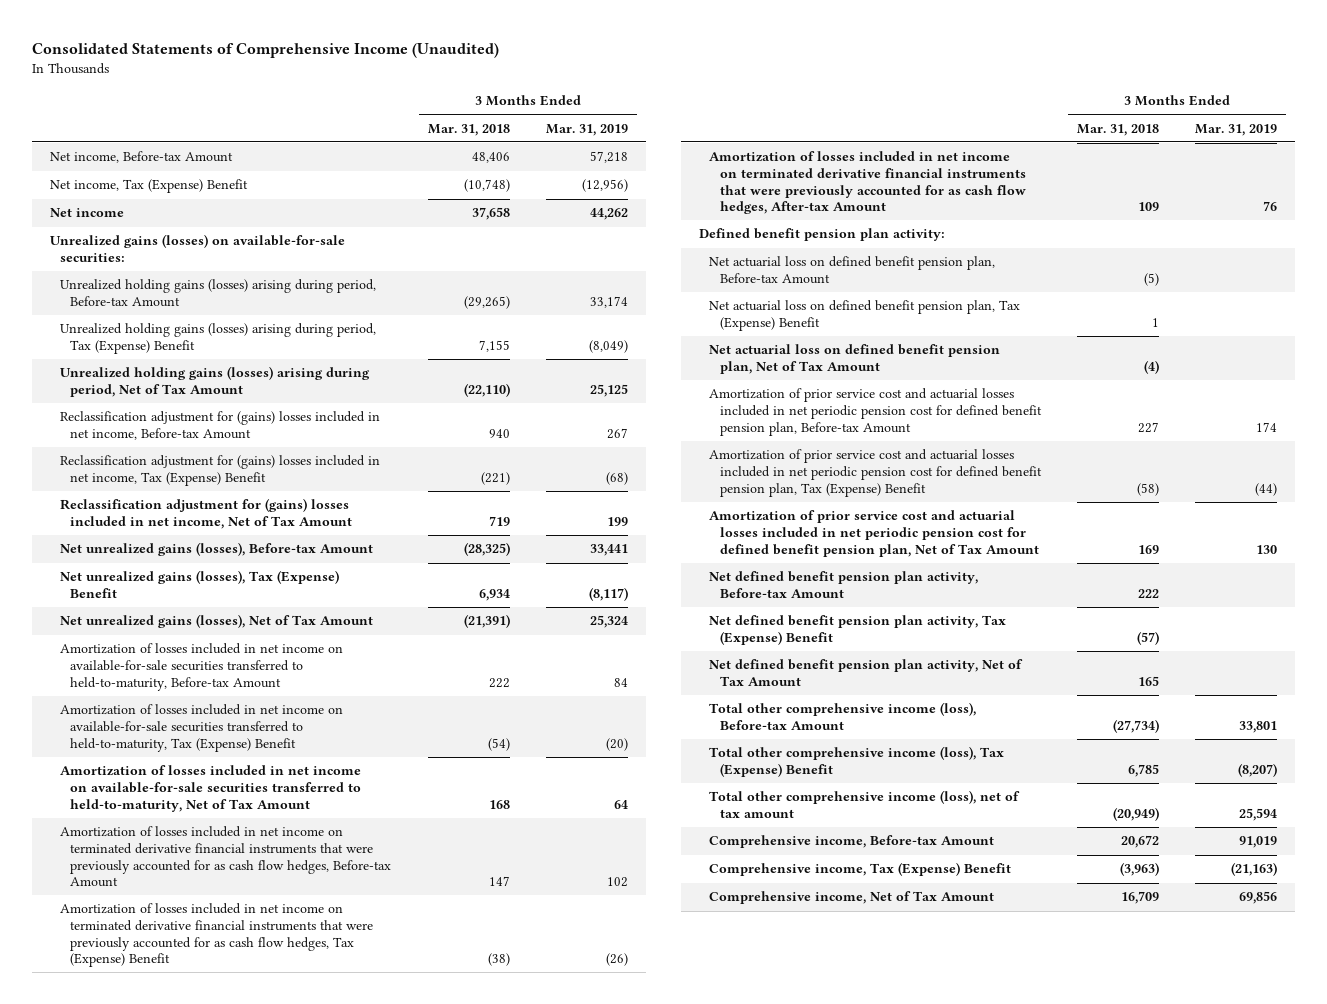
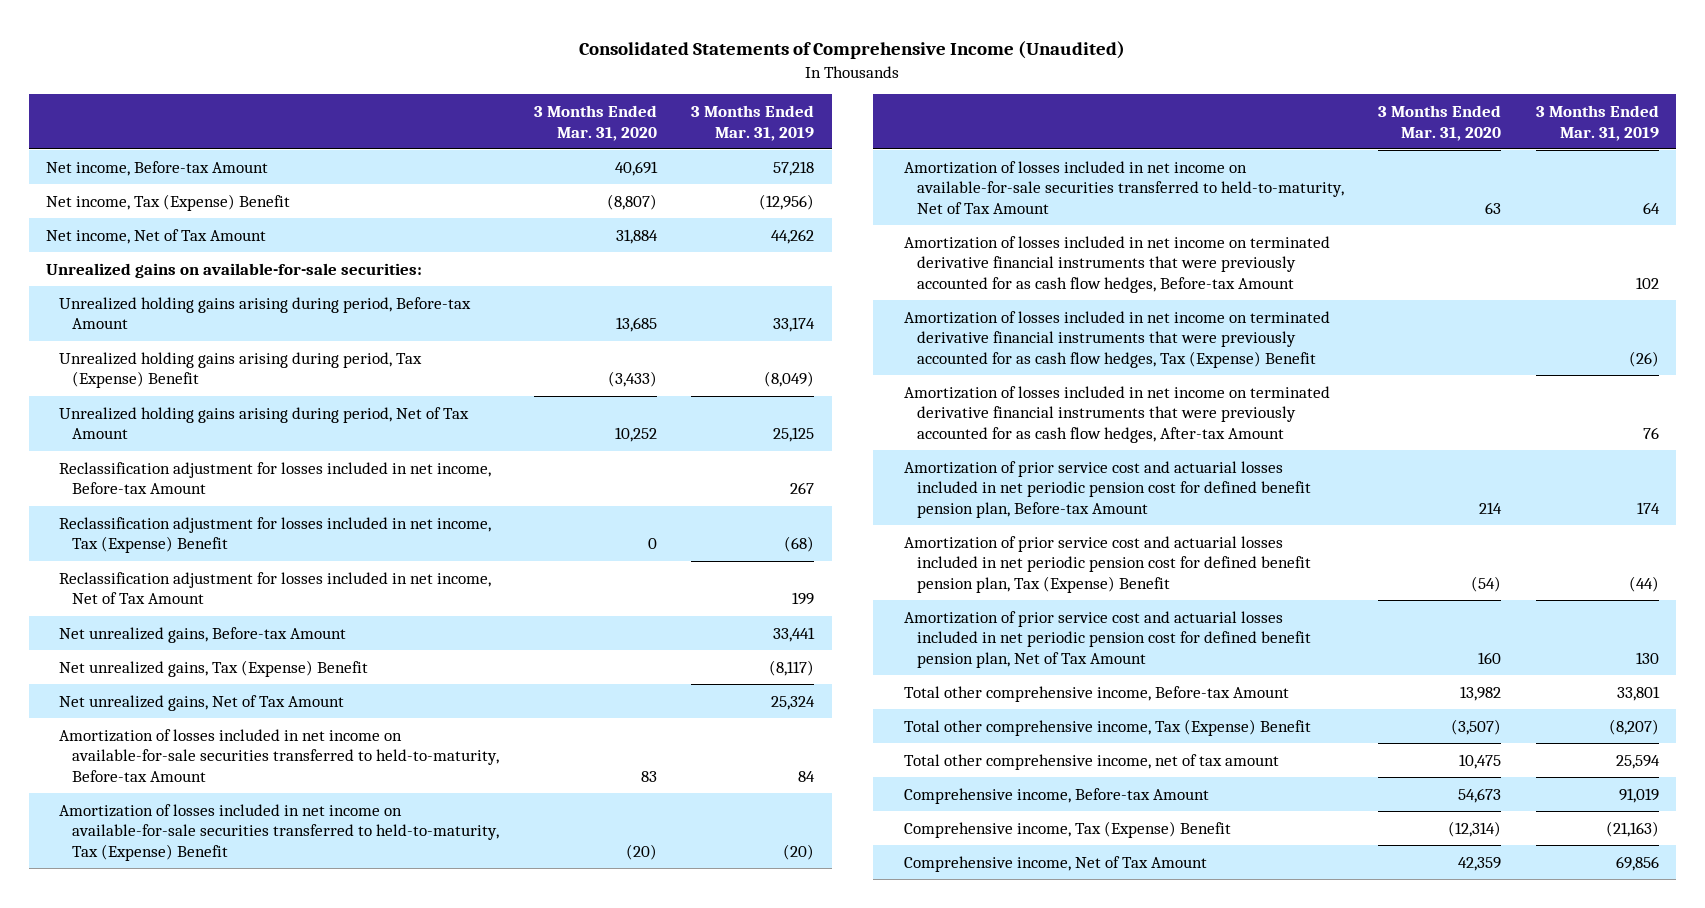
- | 3 Months Ended Mar. 31, 2018 | 3 Months Ended Mar. 31, 2019
+ | 3 Months Ended Mar. 31, 2020 | 3 Months Ended Mar. 31, 2019
- Net income | 37,658 | 44,262
- Unrealized gains (losses) on available-for-sale securities:
- Unrealized holding gains (losses) arising during period, Before-tax Amount | (29,265) | 33,174
- Unrealized holding gains (losses) arising during period, Tax (Expense) Benefit | 7,155 | (8,049)
- Unrealized holding gains (losses) arising during period, Net of Tax Amount | (22,110) | 25,125
- Reclassification adjustment for (gains) losses included in net income, Before-tax Amount | 940 | 267
- Reclassification adjustment for (gains) losses included in net income, Tax (Expense) Benefit | (221) | (68)
- Reclassification adjustment for (gains) losses included in net income, Net of Tax Amount | 719 | 199
- Net unrealized gains (losses), Before-tax Amount | (28,325) | 33,441
- Net unrealized gains (losses), Tax (Expense) Benefit | 6,934 | (8,117)
- Net unrealized gains (losses), Net of Tax Amount | (21,391) | 25,324
+ Net income, Net of Tax Amount | 31,884 | 44,262
+ Unrealized gains on available-for-sale securities:
+ Unrealized holding gains arising during period, Before-tax Amount | 13,685 | 33,174
+ Unrealized holding gains arising during period, Tax (Expense) Benefit | (3,433) | (8,049)
+ Unrealized holding gains arising during period, Net of Tax Amount | 10,252 | 25,125
+ Reclassification adjustment for losses included in net income, Before-tax Amount | | 267
+ Reclassification adjustment for losses included in net income, Tax (Expense) Benefit | 0 | (68)
+ Reclassification adjustment for losses included in net income, Net of Tax Amount | | 199
+ Net unrealized gains, Before-tax Amount | | 33,441
+ Net unrealized gains, Tax (Expense) Benefit | | (8,117)
+ Net unrealized gains, Net of Tax Amount | | 25,324
- Defined benefit pension plan activity:
- Net actuarial loss on defined benefit pension plan, Before-tax Amount | (5) |
- Net actuarial loss on defined benefit pension plan, Tax (Expense) Benefit | 1 |
- Net actuarial loss on defined benefit pension plan, Net of Tax Amount | (4) |
- Net defined benefit pension plan activity, Before-tax Amount | 222 |
- Net defined benefit pension plan activity, Tax (Expense) Benefit | (57) |
- Net defined benefit pension plan activity, Net of Tax Amount | 165 |
- Total other comprehensive income (loss), Before-tax Amount | (27,734) | 33,801
- Total other comprehensive income (loss), Tax (Expense) Benefit | 6,785 | (8,207)
- Total other comprehensive income (loss), net of tax amount | (20,949) | 25,594
+ Total other comprehensive income, Before-tax Amount | 13,982 | 33,801
+ Total other comprehensive income, Tax (Expense) Benefit | (3,507) | (8,207)
+ Total other comprehensive income, net of tax amount | 10,475 | 25,594

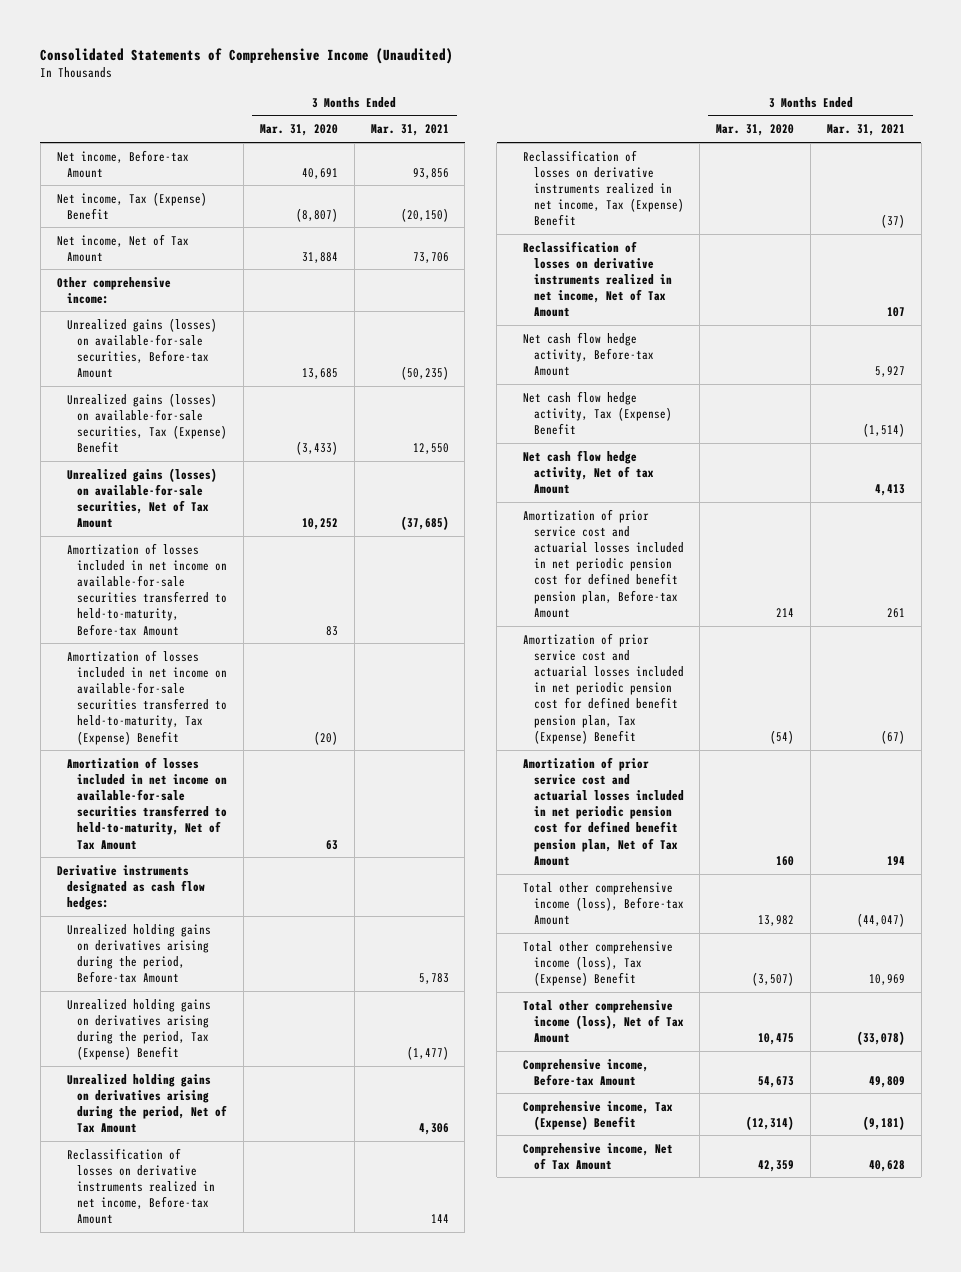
- | 3 Months Ended Mar. 31, 2020 | 3 Months Ended Mar. 31, 2019
+ | 3 Months Ended Mar. 31, 2020 | 3 Months Ended Mar. 31, 2021
- Unrealized gains on available-for-sale securities:
- Unrealized holding gains arising during period, Before-tax Amount | 13,685 | 33,174
- Unrealized holding gains arising during period, Tax (Expense) Benefit | (3,433) | (8,049)
- Unrealized holding gains arising during period, Net of Tax Amount | 10,252 | 25,125
- Reclassification adjustment for losses included in net income, Before-tax Amount | | 267
- Reclassification adjustment for losses included in net income, Tax (Expense) Benefit | 0 | (68)
- Reclassification adjustment for losses included in net income, Net of Tax Amount | | 199
- Net unrealized gains, Before-tax Amount | | 33,441
- Net unrealized gains, Tax (Expense) Benefit | | (8,117)
- Net unrealized gains, Net of Tax Amount | | 25,324
+ Other comprehensive income:
+ Unrealized gains (losses) on available-for-sale securities, Before-tax Amount | 13,685 | (50,235)
+ Unrealized gains (losses) on available-for-sale securities, Tax (Expense) Benefit | (3,433) | 12,550
+ Unrealized gains (losses) on available-for-sale securities, Net of Tax Amount | 10,252 | (37,685)
- Amortization of losses included in net income on terminated derivative financial instruments that were previously accounted for as cash flow hedges, Before-tax Amount | | 102
- Amortization of losses included in net income on terminated derivative financial instruments that were previously accounted for as cash flow hedges, Tax (Expense) Benefit | | (26)
- Amortization of losses included in net income on terminated derivative financial instruments that were previously accounted for as cash flow hedges, After-tax Amount | | 76
+ Derivative instruments designated as cash flow hedges:
+ Unrealized holding gains on derivatives arising during the period, Before-tax Amount | | 5,783
+ Unrealized holding gains on derivatives arising during the period, Tax (Expense) Benefit | | (1,477)
+ Unrealized holding gains on derivatives arising during the period, Net of Tax Amount | | 4,306
+ Reclassification of losses on derivative instruments realized in net income, Before-tax Amount | | 144
+ Reclassification of losses on derivative instruments realized in net income, Tax (Expense) Benefit | | (37)
+ Reclassification of losses on derivative instruments realized in net income, Net of Tax Amount | | 107
+ Net cash flow hedge activity, Before-tax Amount | | 5,927
+ Net cash flow hedge activity, Tax (Expense) Benefit | | (1,514)
+ Net cash flow hedge activity, Net of tax Amount | | 4,413
- Total other comprehensive income, Before-tax Amount | 13,982 | 33,801
- Total other comprehensive income, Tax (Expense) Benefit | (3,507) | (8,207)
- Total other comprehensive income, net of tax amount | 10,475 | 25,594
+ Total other comprehensive income (loss), Before-tax Amount | 13,982 | (44,047)
+ Total other comprehensive income (loss), Tax (Expense) Benefit | (3,507) | 10,969
+ Total other comprehensive income (loss), Net of Tax Amount | 10,475 | (33,078)

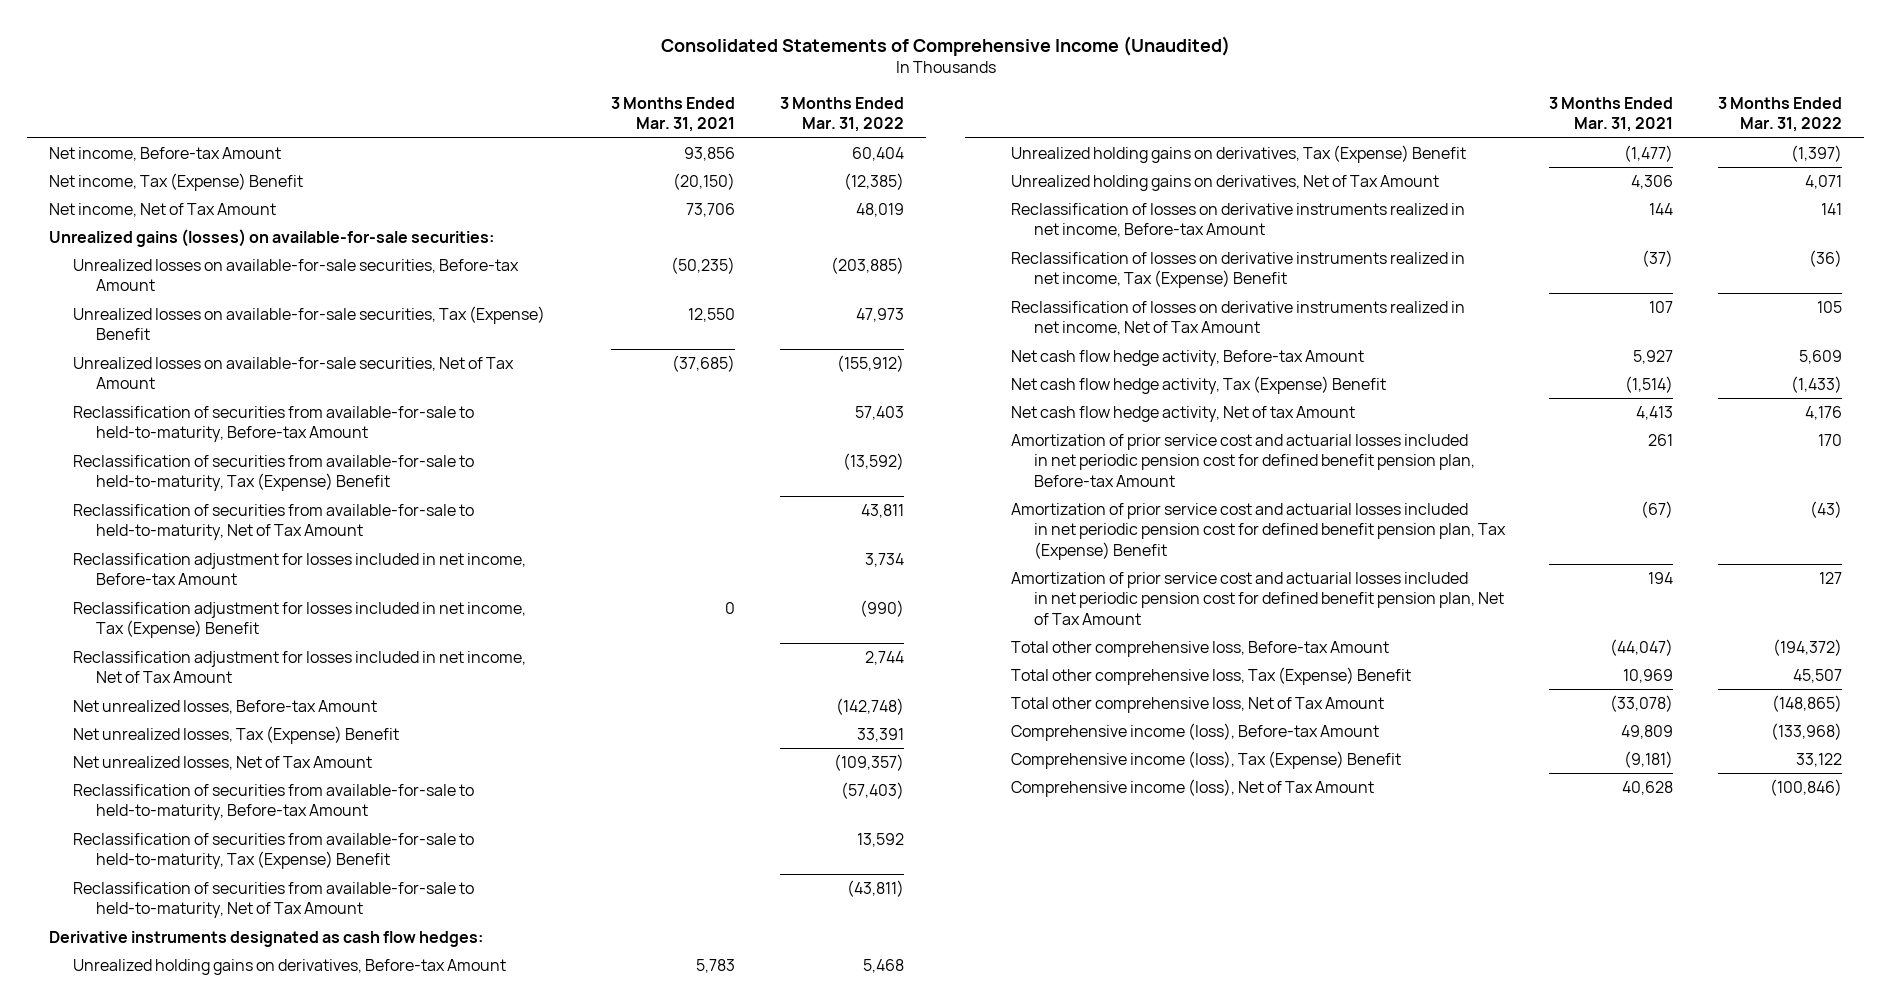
- | 3 Months Ended Mar. 31, 2020 | 3 Months Ended Mar. 31, 2021
+ | 3 Months Ended Mar. 31, 2021 | 3 Months Ended Mar. 31, 2022
- Other comprehensive income:
- Unrealized gains (losses) on available-for-sale securities, Before-tax Amount | 13,685 | (50,235)
- Unrealized gains (losses) on available-for-sale securities, Tax (Expense) Benefit | (3,433) | 12,550
- Unrealized gains (losses) on available-for-sale securities, Net of Tax Amount | 10,252 | (37,685)
- Amortization of losses included in net income on available-for-sale securities transferred to held-to-maturity, Before-tax Amount | 83 |
- Amortization of losses included in net income on available-for-sale securities transferred to held-to-maturity, Tax (Expense) Benefit | (20) |
- Amortization of losses included in net income on available-for-sale securities transferred to held-to-maturity, Net of Tax Amount | 63 |
+ Unrealized gains (losses) on available-for-sale securities:
+ Unrealized losses on available-for-sale securities, Before-tax Amount | (50,235) | (203,885)
+ Unrealized losses on available-for-sale securities, Tax (Expense) Benefit | 12,550 | 47,973
+ Unrealized losses on available-for-sale securities, Net of Tax Amount | (37,685) | (155,912)
+ Reclassification of securities from available-for-sale to held-to-maturity, Before-tax Amount | | 57,403
+ Reclassification of securities from available-for-sale to held-to-maturity, Tax (Expense) Benefit | | (13,592)
+ Reclassification of securities from available-for-sale to held-to-maturity, Net of Tax Amount | | 43,811
+ Reclassification adjustment for losses included in net income, Before-tax Amount | | 3,734
+ Reclassification adjustment for losses included in net income, Tax (Expense) Benefit | 0 | (990)
+ Reclassification adjustment for losses included in net income, Net of Tax Amount | | 2,744
+ Net unrealized losses, Before-tax Amount | | (142,748)
+ Net unrealized losses, Tax (Expense) Benefit | | 33,391
+ Net unrealized losses, Net of Tax Amount | | (109,357)
+ Reclassification of securities from available-for-sale to held-to-maturity, Before-tax Amount | | (57,403)
+ Reclassification of securities from available-for-sale to held-to-maturity, Tax (Expense) Benefit | | 13,592
+ Reclassification of securities from available-for-sale to held-to-maturity, Net of Tax Amount | | (43,811)
- Unrealized holding gains on derivatives arising during the period, Before-tax Amount | | 5,783
- Unrealized holding gains on derivatives arising during the period, Tax (Expense) Benefit | | (1,477)
- Unrealized holding gains on derivatives arising during the period, Net of Tax Amount | | 4,306
+ Unrealized holding gains on derivatives, Before-tax Amount | 5,783 | 5,468
+ Unrealized holding gains on derivatives, Tax (Expense) Benefit | (1,477) | (1,397)
+ Unrealized holding gains on derivatives, Net of Tax Amount | 4,306 | 4,071
- Total other comprehensive income (loss), Before-tax Amount | 13,982 | (44,047)
- Total other comprehensive income (loss), Tax (Expense) Benefit | (3,507) | 10,969
- Total other comprehensive income (loss), Net of Tax Amount | 10,475 | (33,078)
- Comprehensive income, Before-tax Amount | 54,673 | 49,809
- Comprehensive income, Tax (Expense) Benefit | (12,314) | (9,181)
- Comprehensive income, Net of Tax Amount | 42,359 | 40,628
+ Total other comprehensive loss, Before-tax Amount | (44,047) | (194,372)
+ Total other comprehensive loss, Tax (Expense) Benefit | 10,969 | 45,507
+ Total other comprehensive loss, Net of Tax Amount | (33,078) | (148,865)
+ Comprehensive income (loss), Before-tax Amount | 49,809 | (133,968)
+ Comprehensive income (loss), Tax (Expense) Benefit | (9,181) | 33,122
+ Comprehensive income (loss), Net of Tax Amount | 40,628 | (100,846)

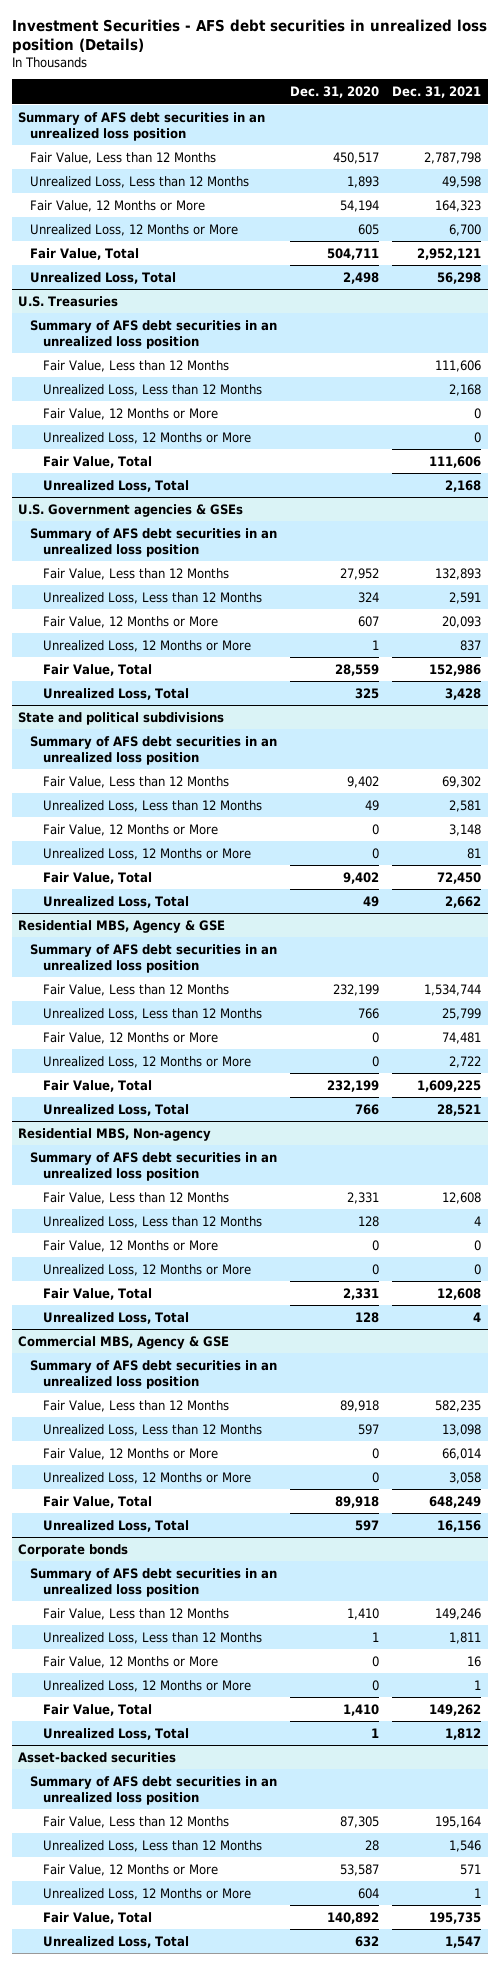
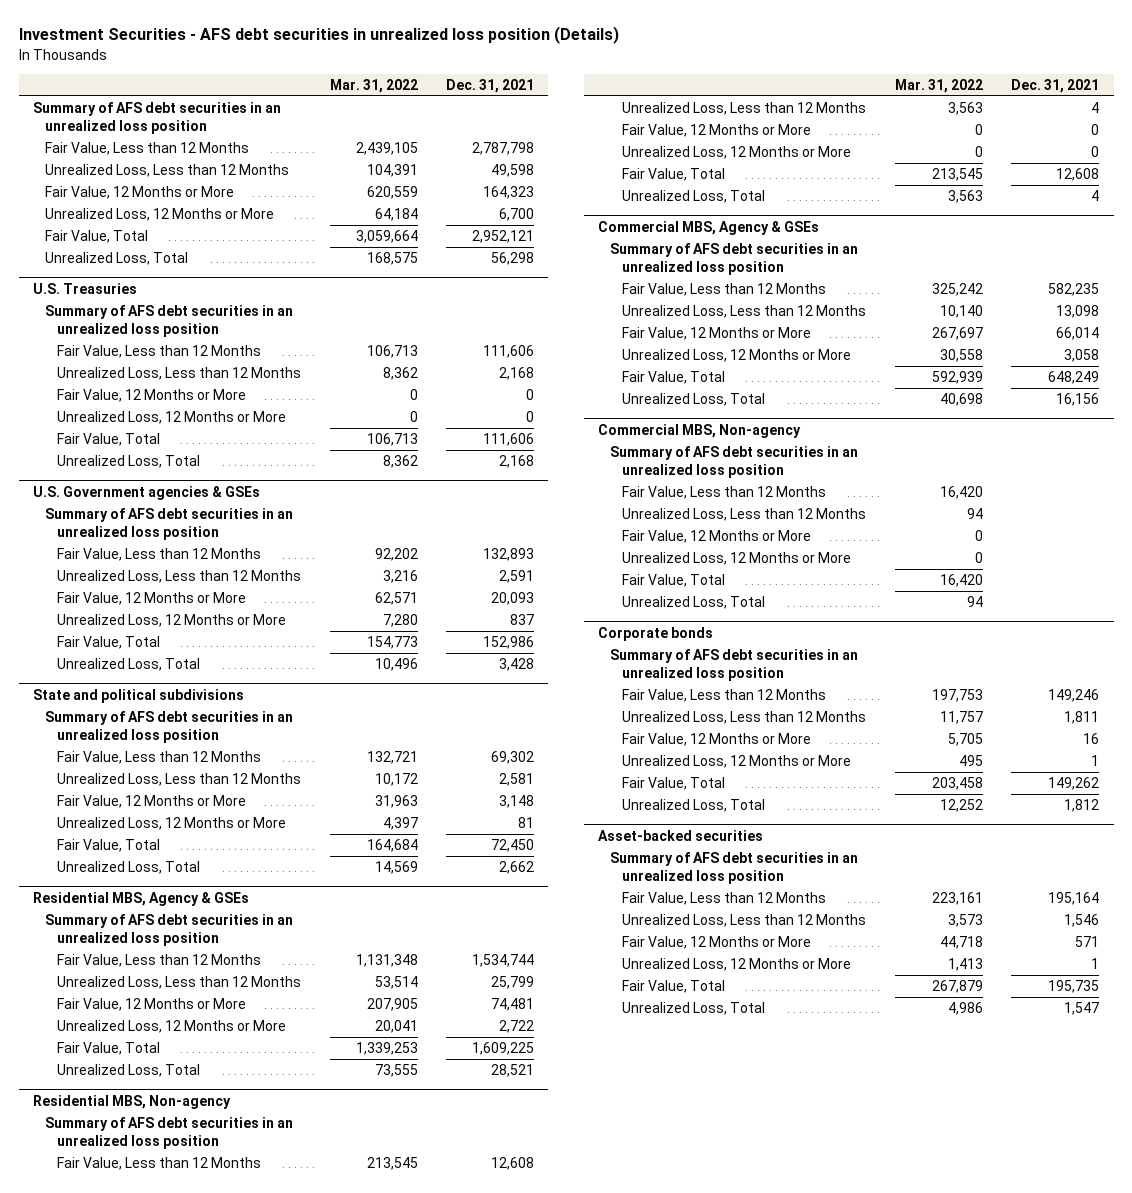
- | Dec. 31, 2020 | Dec. 31, 2021
+ | Mar. 31, 2022 | Dec. 31, 2021
- Residential MBS, Agency & GSE
+ Residential MBS, Agency & GSEs
- Commercial MBS, Agency & GSE
+ Commercial MBS, Agency & GSEs
+ Commercial MBS, Non-agency
+ Summary of AFS debt securities in an unrealized loss position
+ Fair Value, Less than 12 Months | 16,420 |
+ Unrealized Loss, Less than 12 Months | 94 |
+ Fair Value, 12 Months or More | 0 |
+ Unrealized Loss, 12 Months or More | 0 |
+ Fair Value, Total | 16,420 |
+ Unrealized Loss, Total | 94 |

